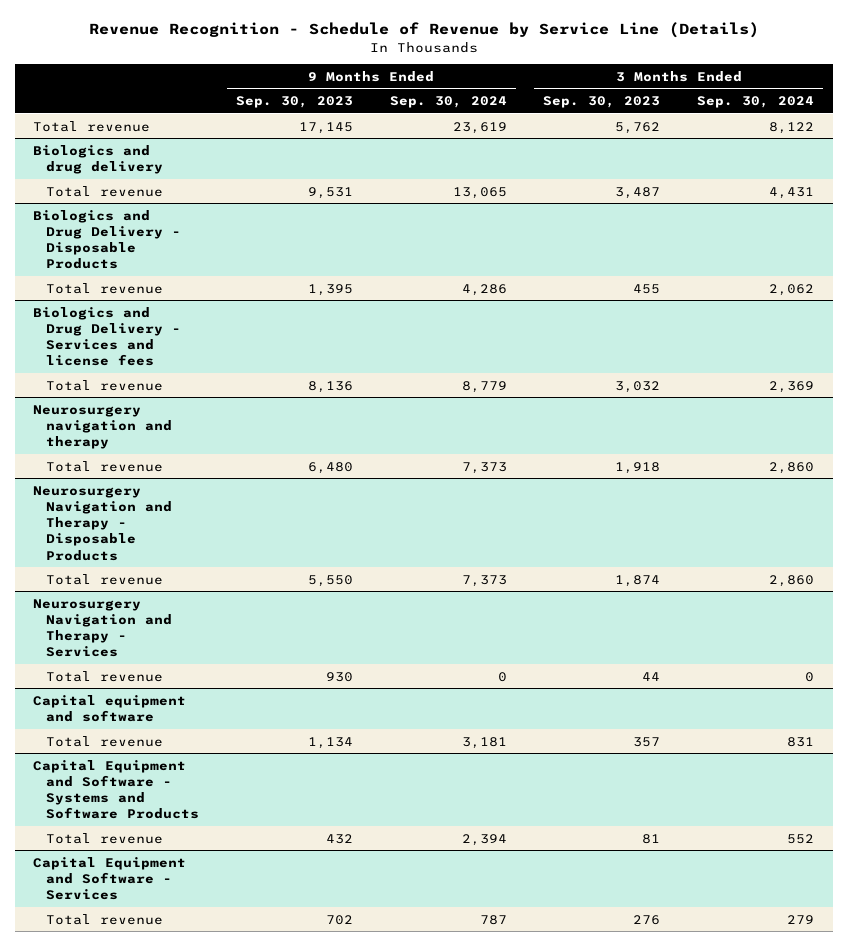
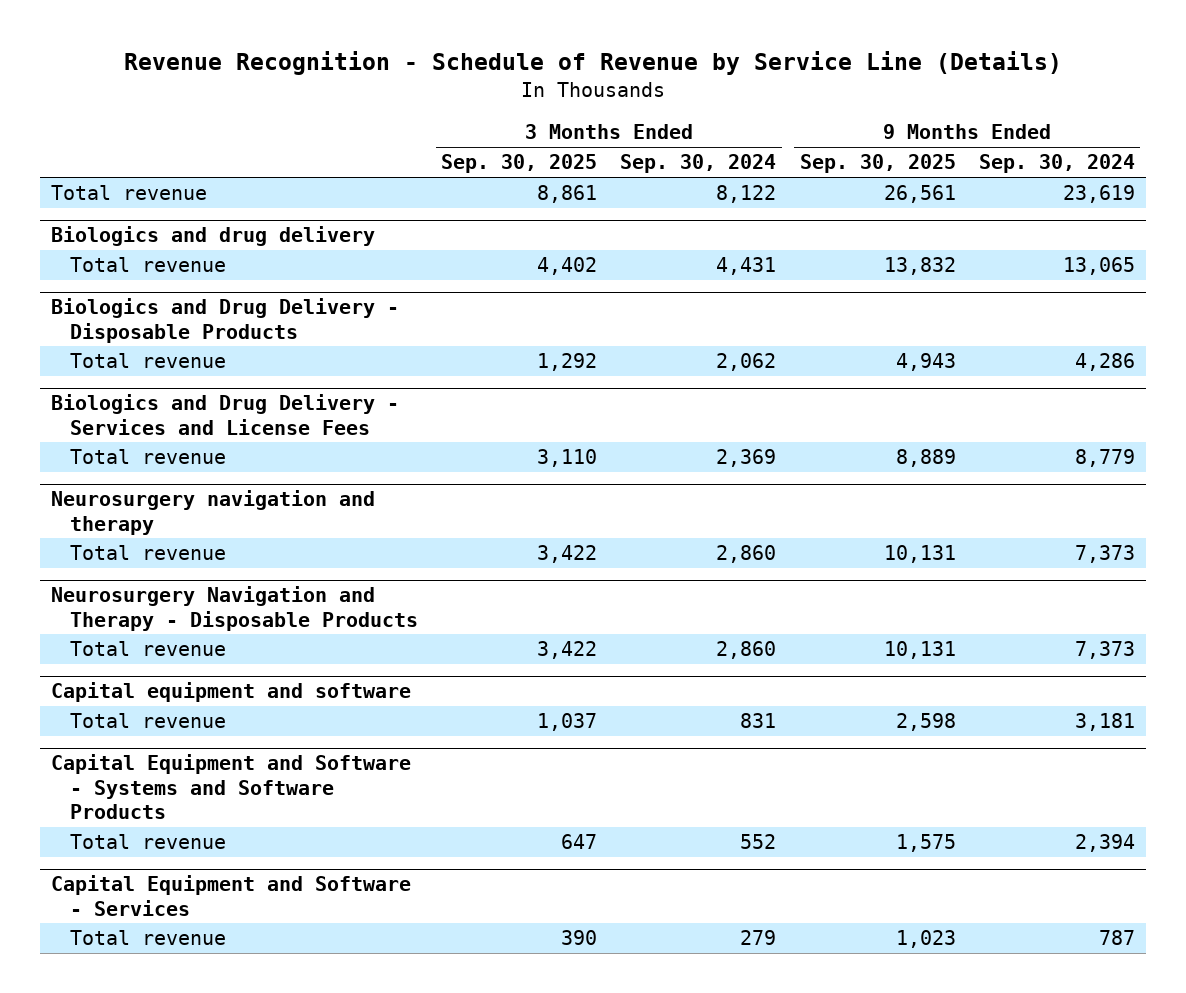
- | 9 Months Ended Sep. 30, 2023 | 9 Months Ended Sep. 30, 2024 | 3 Months Ended Sep. 30, 2023 | 3 Months Ended Sep. 30, 2024
+ | 3 Months Ended Sep. 30, 2025 | 3 Months Ended Sep. 30, 2024 | 9 Months Ended Sep. 30, 2025 | 9 Months Ended Sep. 30, 2024
- Biologics and Drug Delivery - Services and license fees
+ Biologics and Drug Delivery - Services and License Fees
- Neurosurgery Navigation and Therapy - Services
- Total revenue | 930 | 0 | 44 | 0

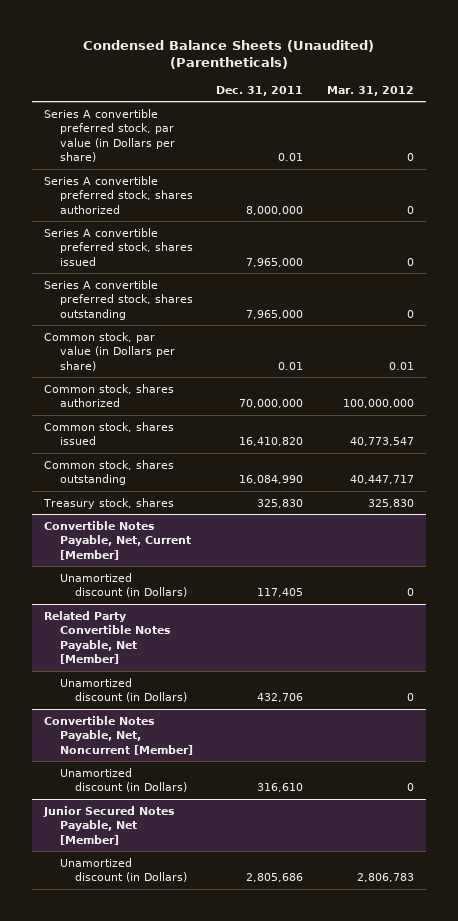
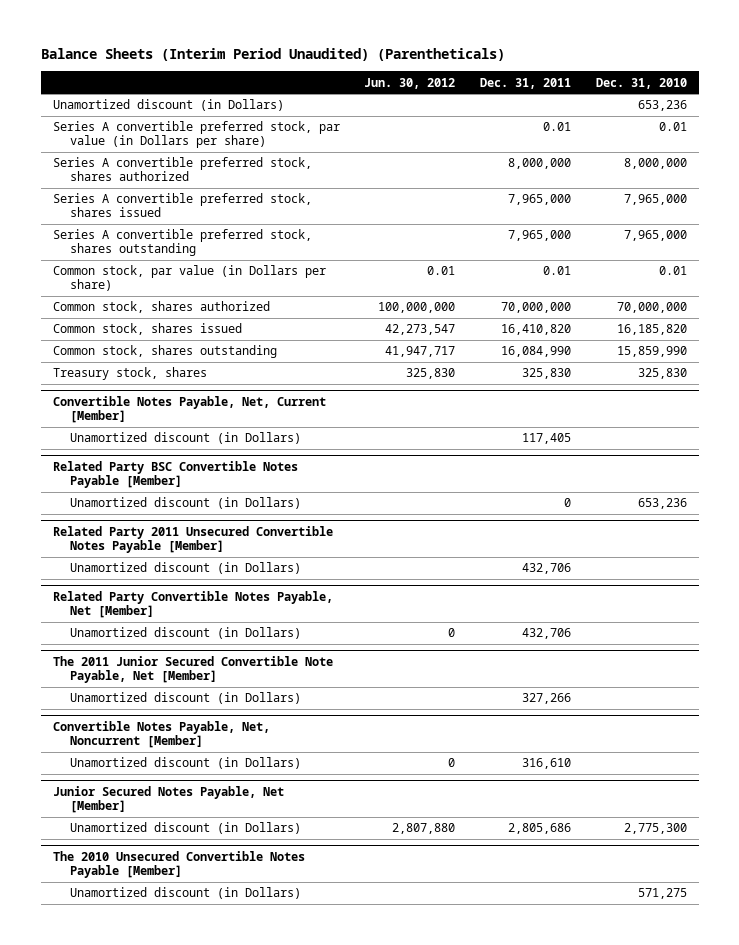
- Condensed Balance Sheets (Unaudited) (Parentheticals)
+ Balance Sheets (Interim Period Unaudited) (Parentheticals)
- | Dec. 31, 2011 | Mar. 31, 2012
+ | Jun. 30, 2012 | Dec. 31, 2011 | Dec. 31, 2010
+ Unamortized discount (in Dollars) | | | 653,236
+ Related Party BSC Convertible Notes Payable [Member]
+ Unamortized discount (in Dollars) | | 0 | 653,236
+ Related Party 2011 Unsecured Convertible Notes Payable [Member]
+ Unamortized discount (in Dollars) | | 432,706 |
+ The 2011 Junior Secured Convertible Note Payable, Net [Member]
+ Unamortized discount (in Dollars) | | 327,266 |
+ The 2010 Unsecured Convertible Notes Payable [Member]
+ Unamortized discount (in Dollars) | | | 571,275

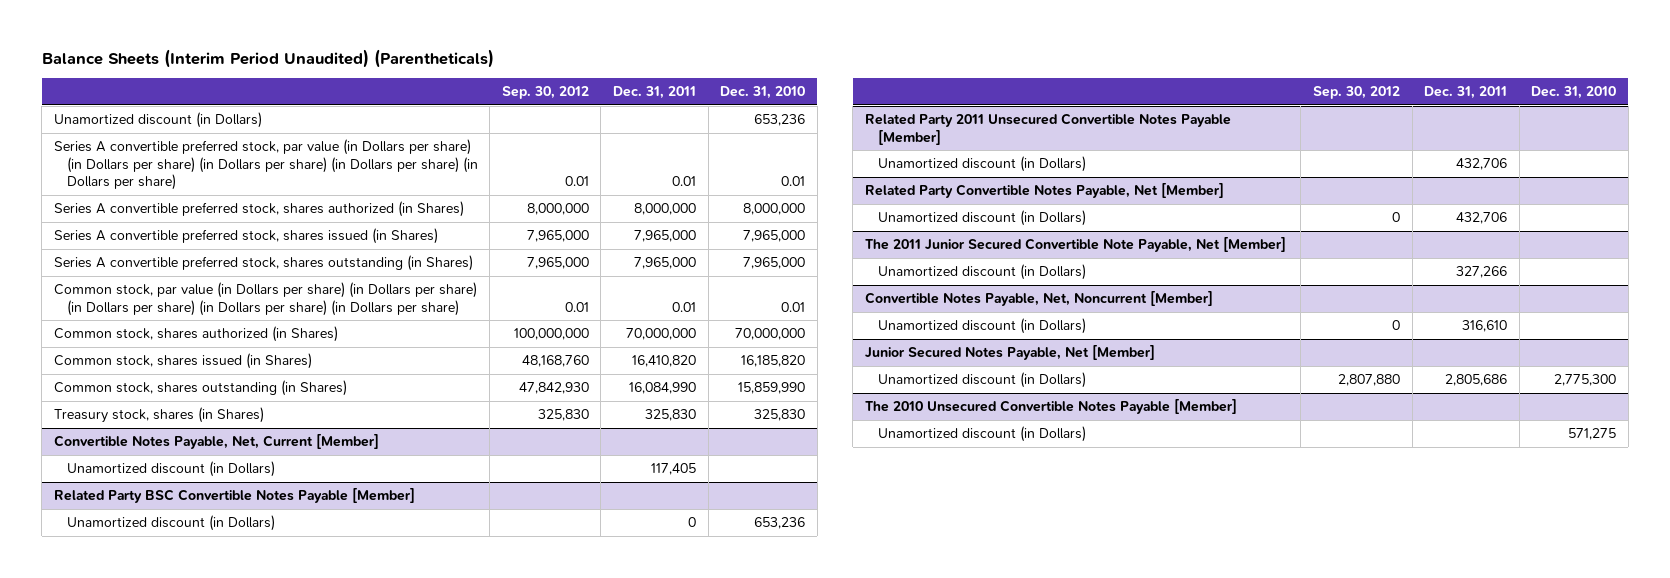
- | Jun. 30, 2012 | Dec. 31, 2011 | Dec. 31, 2010
+ | Sep. 30, 2012 | Dec. 31, 2011 | Dec. 31, 2010
- Series A convertible preferred stock, par value (in Dollars per share) | | 0.01 | 0.01
- Series A convertible preferred stock, shares authorized | | 8,000,000 | 8,000,000
- Series A convertible preferred stock, shares issued | | 7,965,000 | 7,965,000
- Series A convertible preferred stock, shares outstanding | | 7,965,000 | 7,965,000
- Common stock, par value (in Dollars per share) | 0.01 | 0.01 | 0.01
- Common stock, shares authorized | 100,000,000 | 70,000,000 | 70,000,000
- Common stock, shares issued | 42,273,547 | 16,410,820 | 16,185,820
- Common stock, shares outstanding | 41,947,717 | 16,084,990 | 15,859,990
- Treasury stock, shares | 325,830 | 325,830 | 325,830
+ Series A convertible preferred stock, par value (in Dollars per share) (in Dollars per share) (in Dollars per share) (in Dollars per share) (in Dollars per share) | 0.01 | 0.01 | 0.01
+ Series A convertible preferred stock, shares authorized (in Shares) | 8,000,000 | 8,000,000 | 8,000,000
+ Series A convertible preferred stock, shares issued (in Shares) | 7,965,000 | 7,965,000 | 7,965,000
+ Series A convertible preferred stock, shares outstanding (in Shares) | 7,965,000 | 7,965,000 | 7,965,000
+ Common stock, par value (in Dollars per share) (in Dollars per share) (in Dollars per share) (in Dollars per share) (in Dollars per share) | 0.01 | 0.01 | 0.01
+ Common stock, shares authorized (in Shares) | 100,000,000 | 70,000,000 | 70,000,000
+ Common stock, shares issued (in Shares) | 48,168,760 | 16,410,820 | 16,185,820
+ Common stock, shares outstanding (in Shares) | 47,842,930 | 16,084,990 | 15,859,990
+ Treasury stock, shares (in Shares) | 325,830 | 325,830 | 325,830

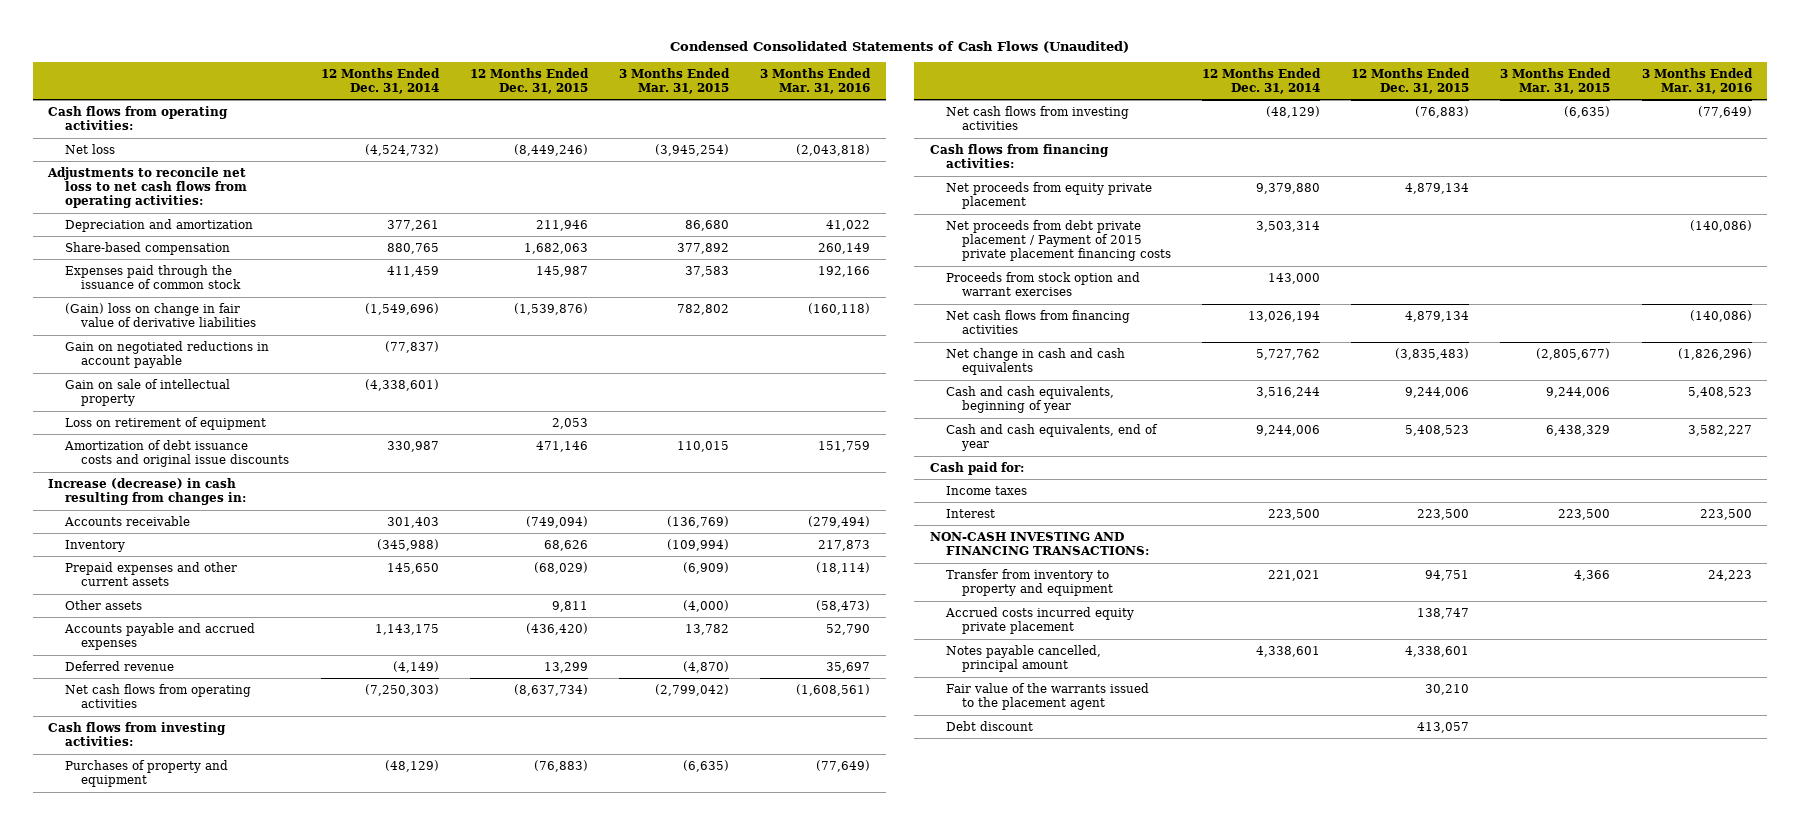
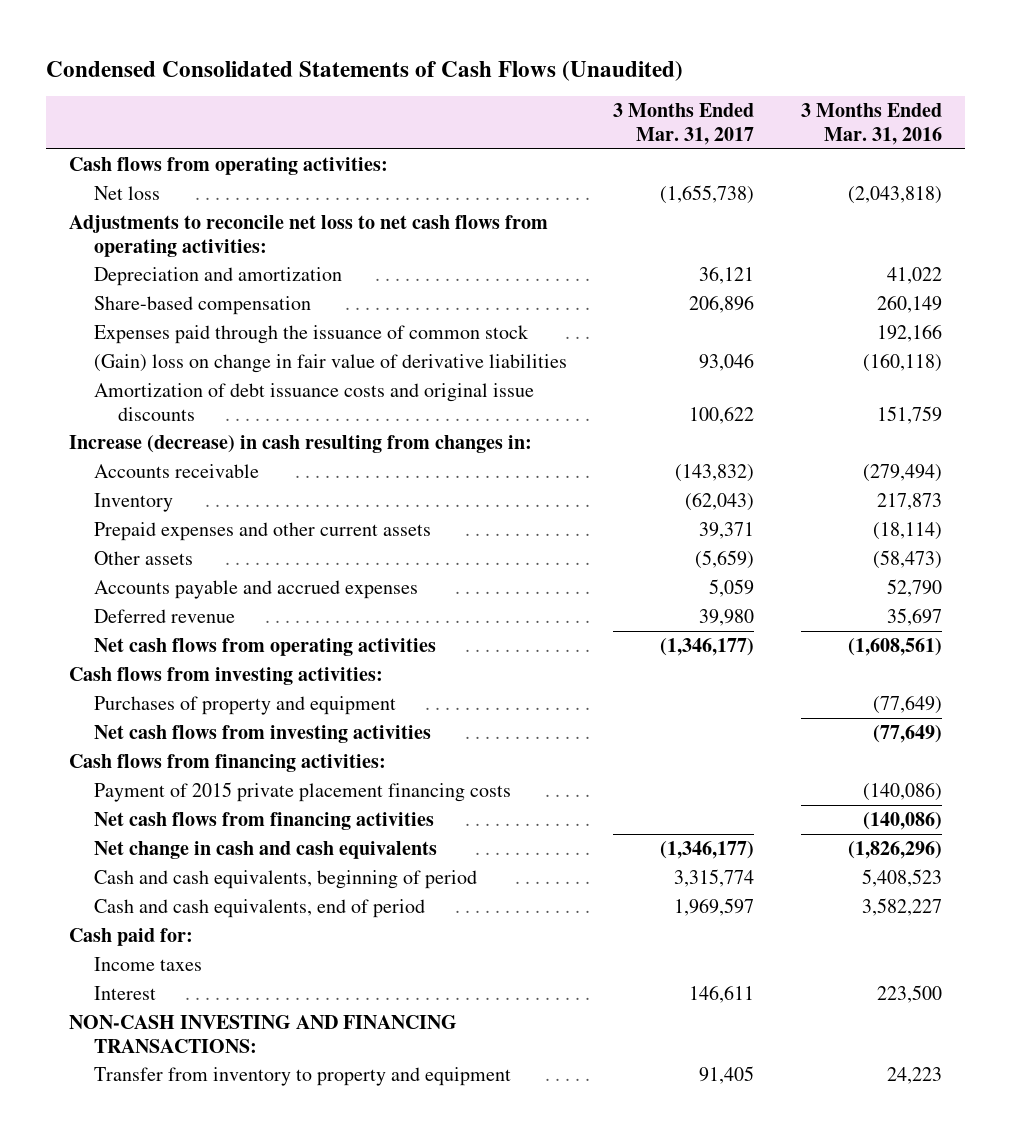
- | 12 Months Ended Dec. 31, 2014 | 12 Months Ended Dec. 31, 2015 | 3 Months Ended Mar. 31, 2015 | 3 Months Ended Mar. 31, 2016
+ | 3 Months Ended Mar. 31, 2017 | 3 Months Ended Mar. 31, 2016
- Gain on negotiated reductions in account payable | (77,837) | | |
- Gain on sale of intellectual property | (4,338,601) | | |
- Loss on retirement of equipment | | 2,053 | |
- Net proceeds from equity private placement | 9,379,880 | 4,879,134 | |
- Net proceeds from debt private placement / Payment of 2015 private placement financing costs | 3,503,314 | | | (140,086)
- Proceeds from stock option and warrant exercises | 143,000 | | |
+ Payment of 2015 private placement financing costs | | (140,086)
- Cash and cash equivalents, beginning of year | 3,516,244 | 9,244,006 | 9,244,006 | 5,408,523
- Cash and cash equivalents, end of year | 9,244,006 | 5,408,523 | 6,438,329 | 3,582,227
+ Cash and cash equivalents, beginning of period | 3,315,774 | 5,408,523
+ Cash and cash equivalents, end of period | 1,969,597 | 3,582,227
- Accrued costs incurred equity private placement | | 138,747 | |
- Notes payable cancelled, principal amount | 4,338,601 | 4,338,601 | |
- Fair value of the warrants issued to the placement agent | | 30,210 | |
- Debt discount | | 413,057 | |

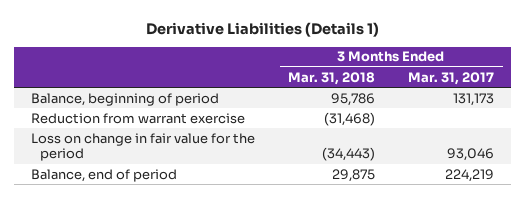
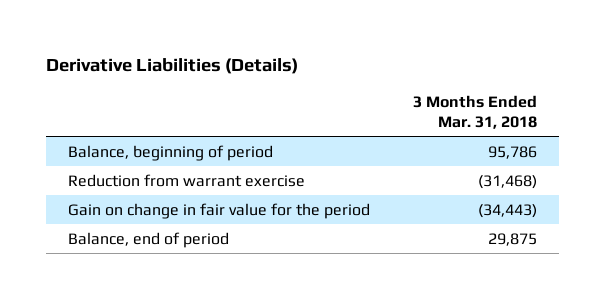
- Derivative Liabilities (Details 1)
+ Derivative Liabilities (Details)
- | 3 Months Ended Mar. 31, 2018 | 3 Months Ended Mar. 31, 2017
+ | 3 Months Ended Mar. 31, 2018
- Loss on change in fair value for the period | (34,443) | 93,046
+ Gain on change in fair value for the period | (34,443)

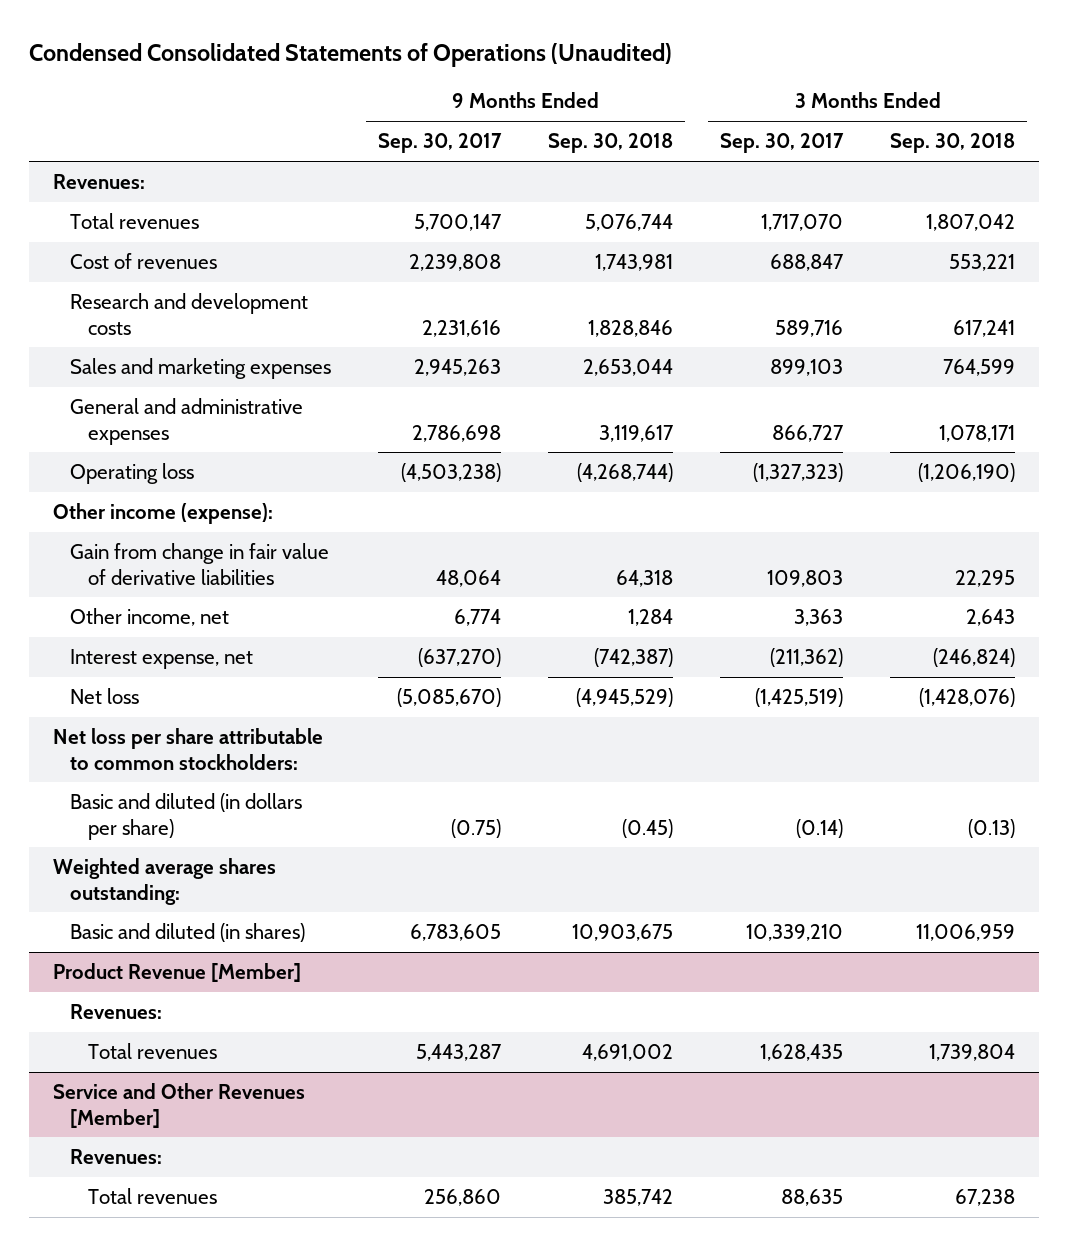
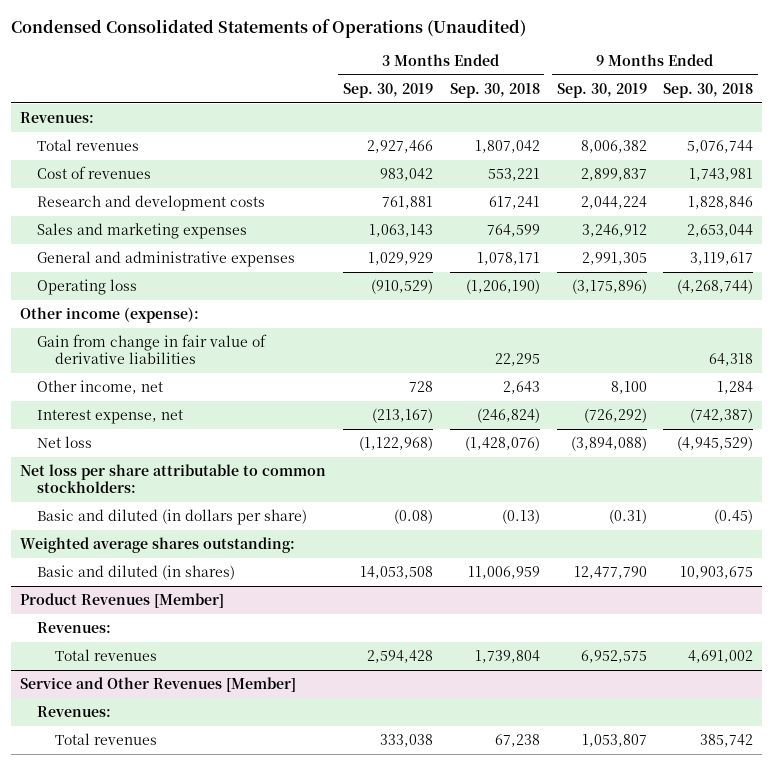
- | 9 Months Ended Sep. 30, 2017 | 9 Months Ended Sep. 30, 2018 | 3 Months Ended Sep. 30, 2017 | 3 Months Ended Sep. 30, 2018
+ | 3 Months Ended Sep. 30, 2019 | 3 Months Ended Sep. 30, 2018 | 9 Months Ended Sep. 30, 2019 | 9 Months Ended Sep. 30, 2018
- Product Revenue [Member]
+ Product Revenues [Member]

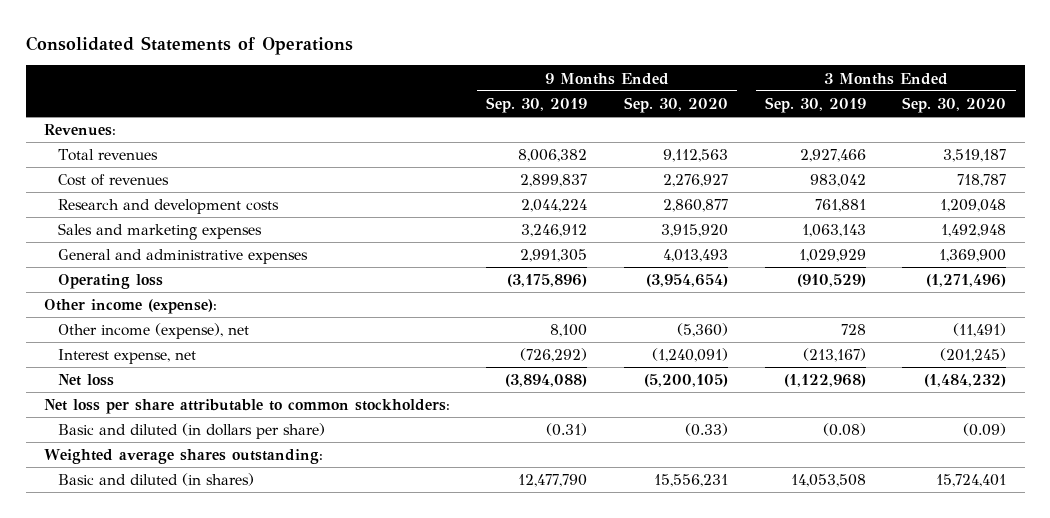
- Condensed Consolidated Statements of Operations (Unaudited)
+ Consolidated Statements of Operations
- | 3 Months Ended Sep. 30, 2019 | 3 Months Ended Sep. 30, 2018 | 9 Months Ended Sep. 30, 2019 | 9 Months Ended Sep. 30, 2018
+ | 9 Months Ended Sep. 30, 2019 | 9 Months Ended Sep. 30, 2020 | 3 Months Ended Sep. 30, 2019 | 3 Months Ended Sep. 30, 2020
- Gain from change in fair value of derivative liabilities | | 22,295 | | 64,318
- Other income, net | 728 | 2,643 | 8,100 | 1,284
+ Other income (expense), net | 8,100 | (5,360) | 728 | (11,491)
- Product Revenues [Member]
- Revenues:
- Total revenues | 2,594,428 | 1,739,804 | 6,952,575 | 4,691,002
- Service and Other Revenues [Member]
- Revenues:
- Total revenues | 333,038 | 67,238 | 1,053,807 | 385,742

